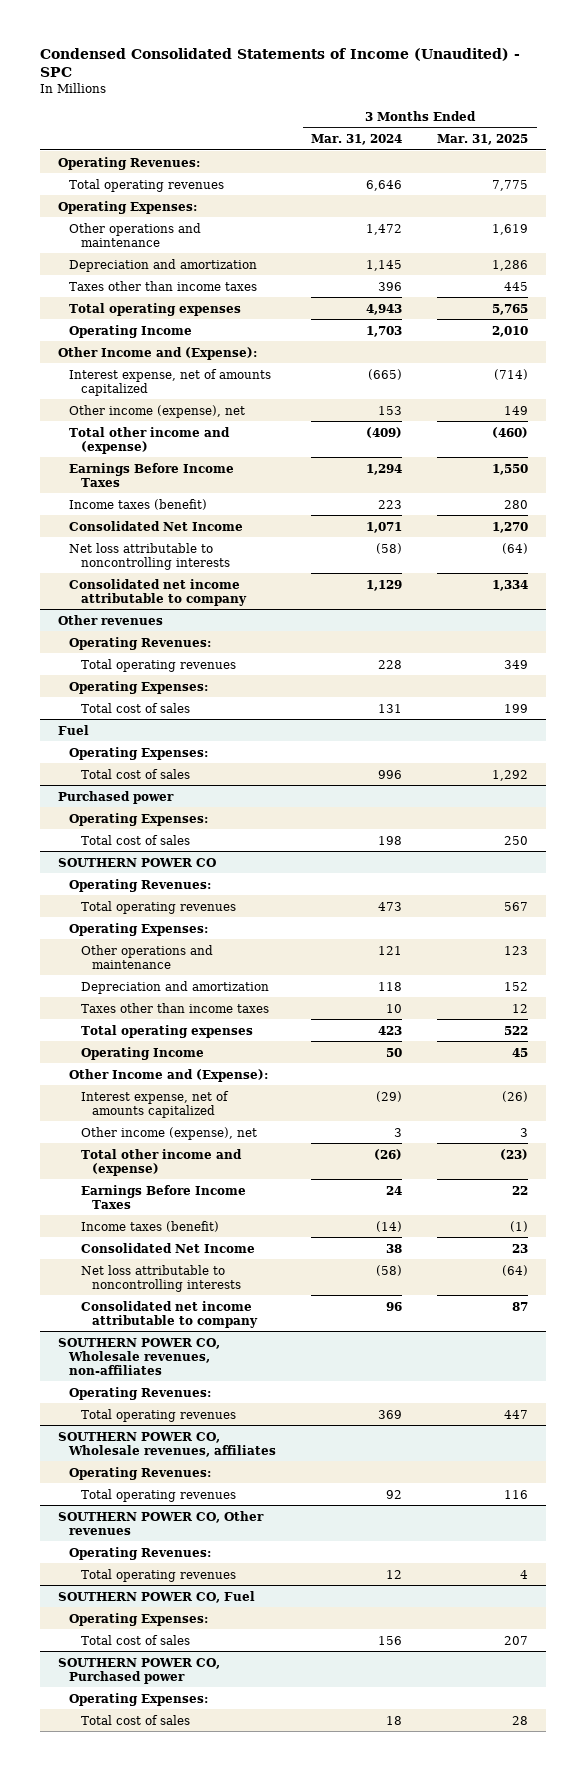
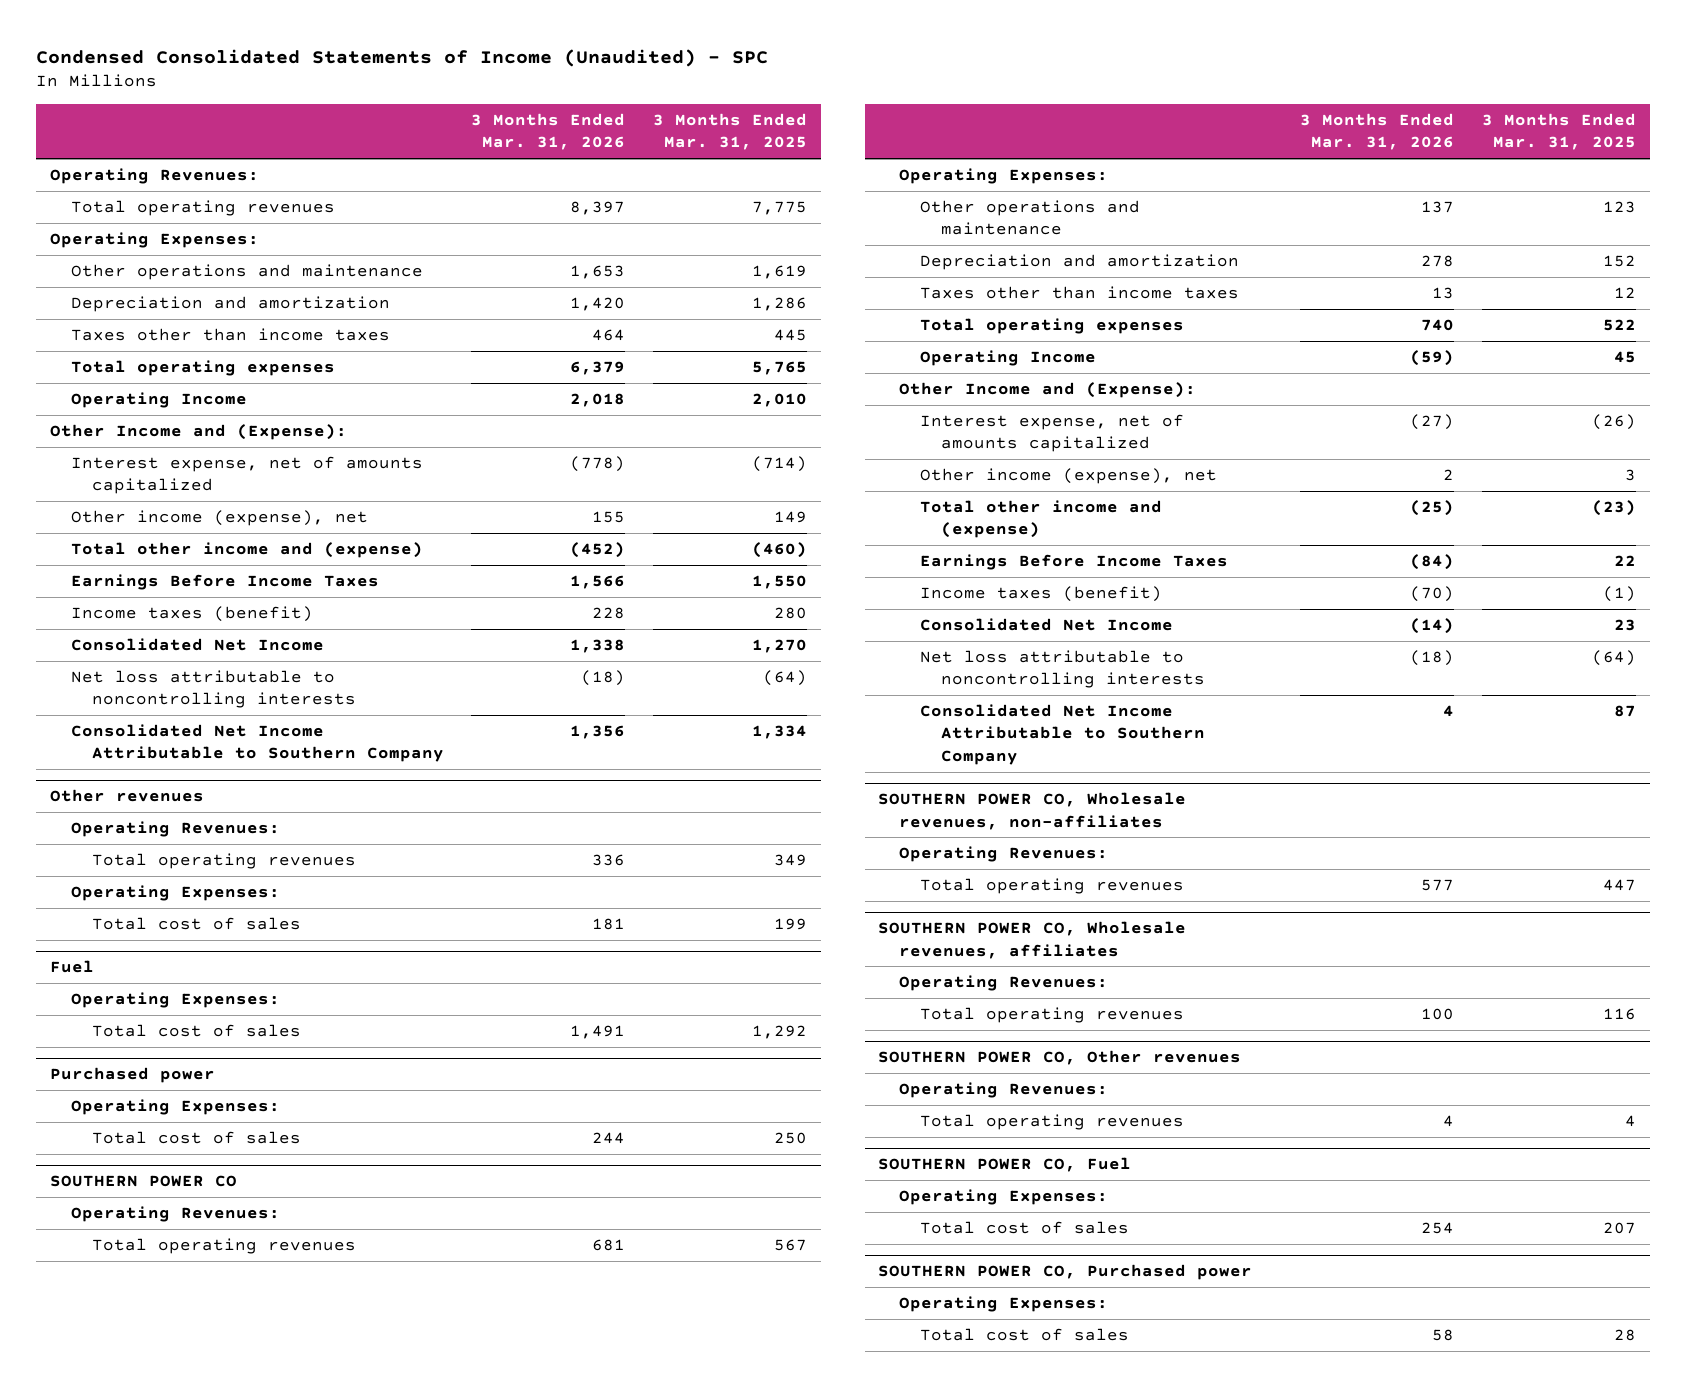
- | 3 Months Ended Mar. 31, 2024 | 3 Months Ended Mar. 31, 2025
+ | 3 Months Ended Mar. 31, 2026 | 3 Months Ended Mar. 31, 2025
- Consolidated net income attributable to company | 1,129 | 1,334
+ Consolidated Net Income Attributable to Southern Company | 1,356 | 1,334
@ SOUTHERN POWER CO
- Consolidated net income attributable to company | 96 | 87
+ Consolidated Net Income Attributable to Southern Company | 4 | 87

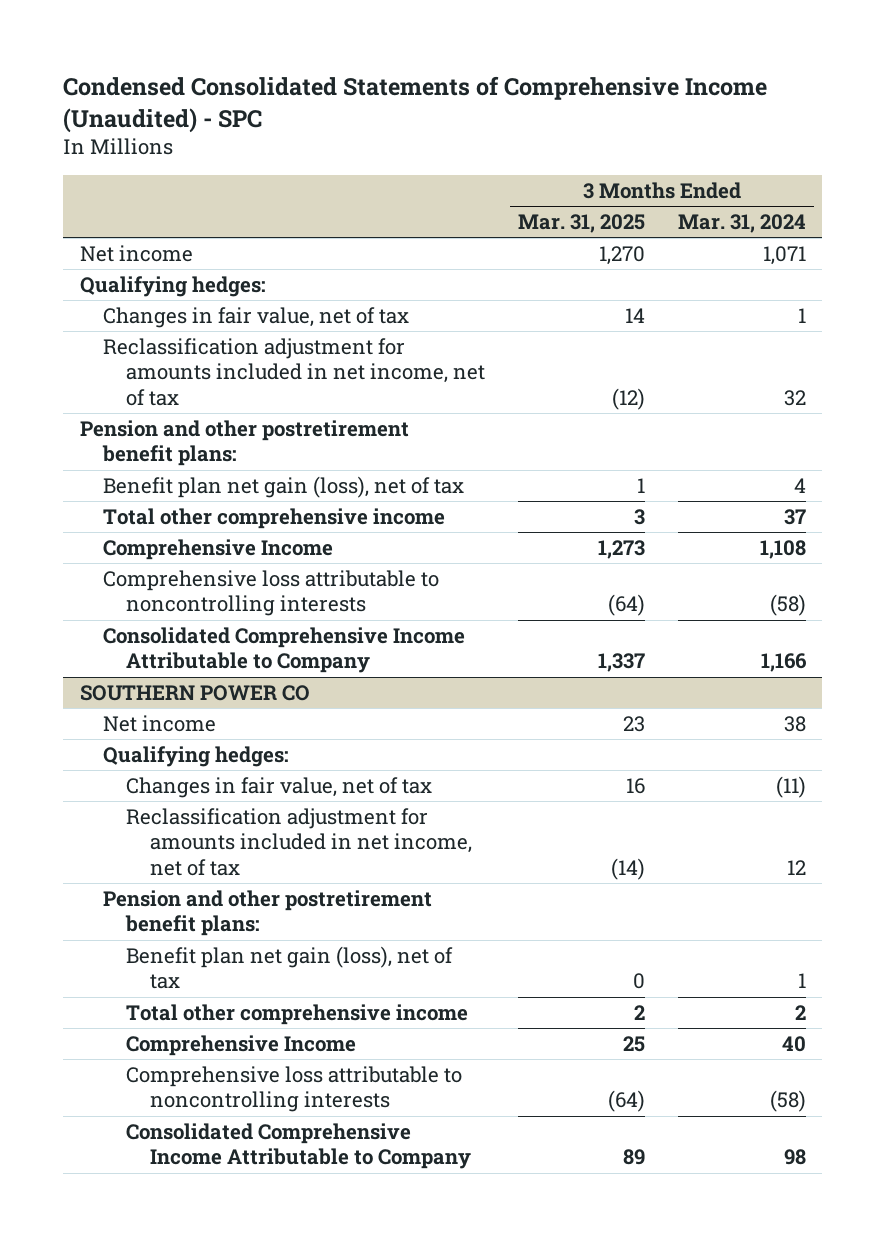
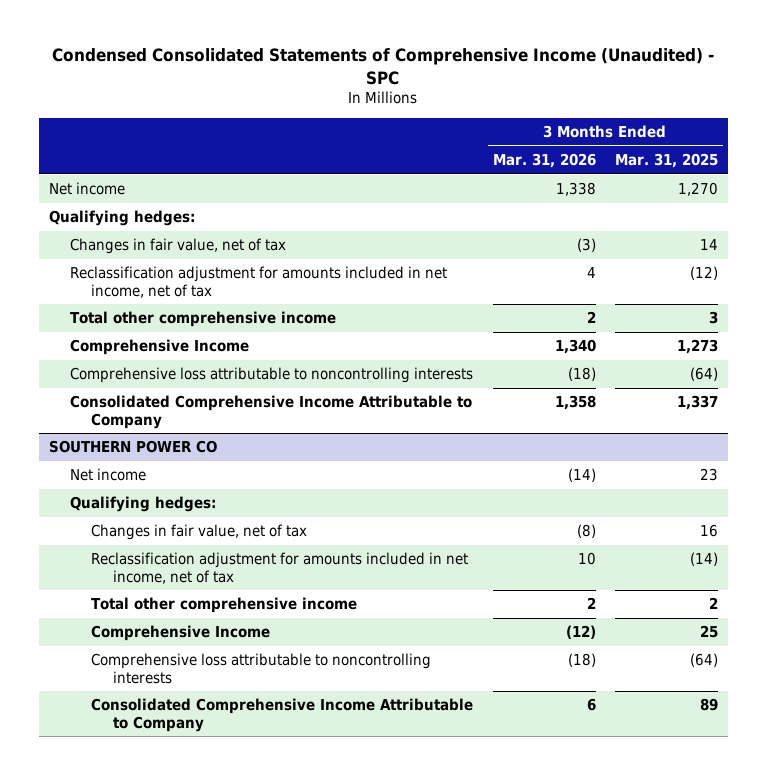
- | 3 Months Ended Mar. 31, 2025 | 3 Months Ended Mar. 31, 2024
+ | 3 Months Ended Mar. 31, 2026 | 3 Months Ended Mar. 31, 2025
- Pension and other postretirement benefit plans:
- Benefit plan net gain (loss), net of tax | 1 | 4
@ SOUTHERN POWER CO
- Pension and other postretirement benefit plans:
- Benefit plan net gain (loss), net of tax | 0 | 1

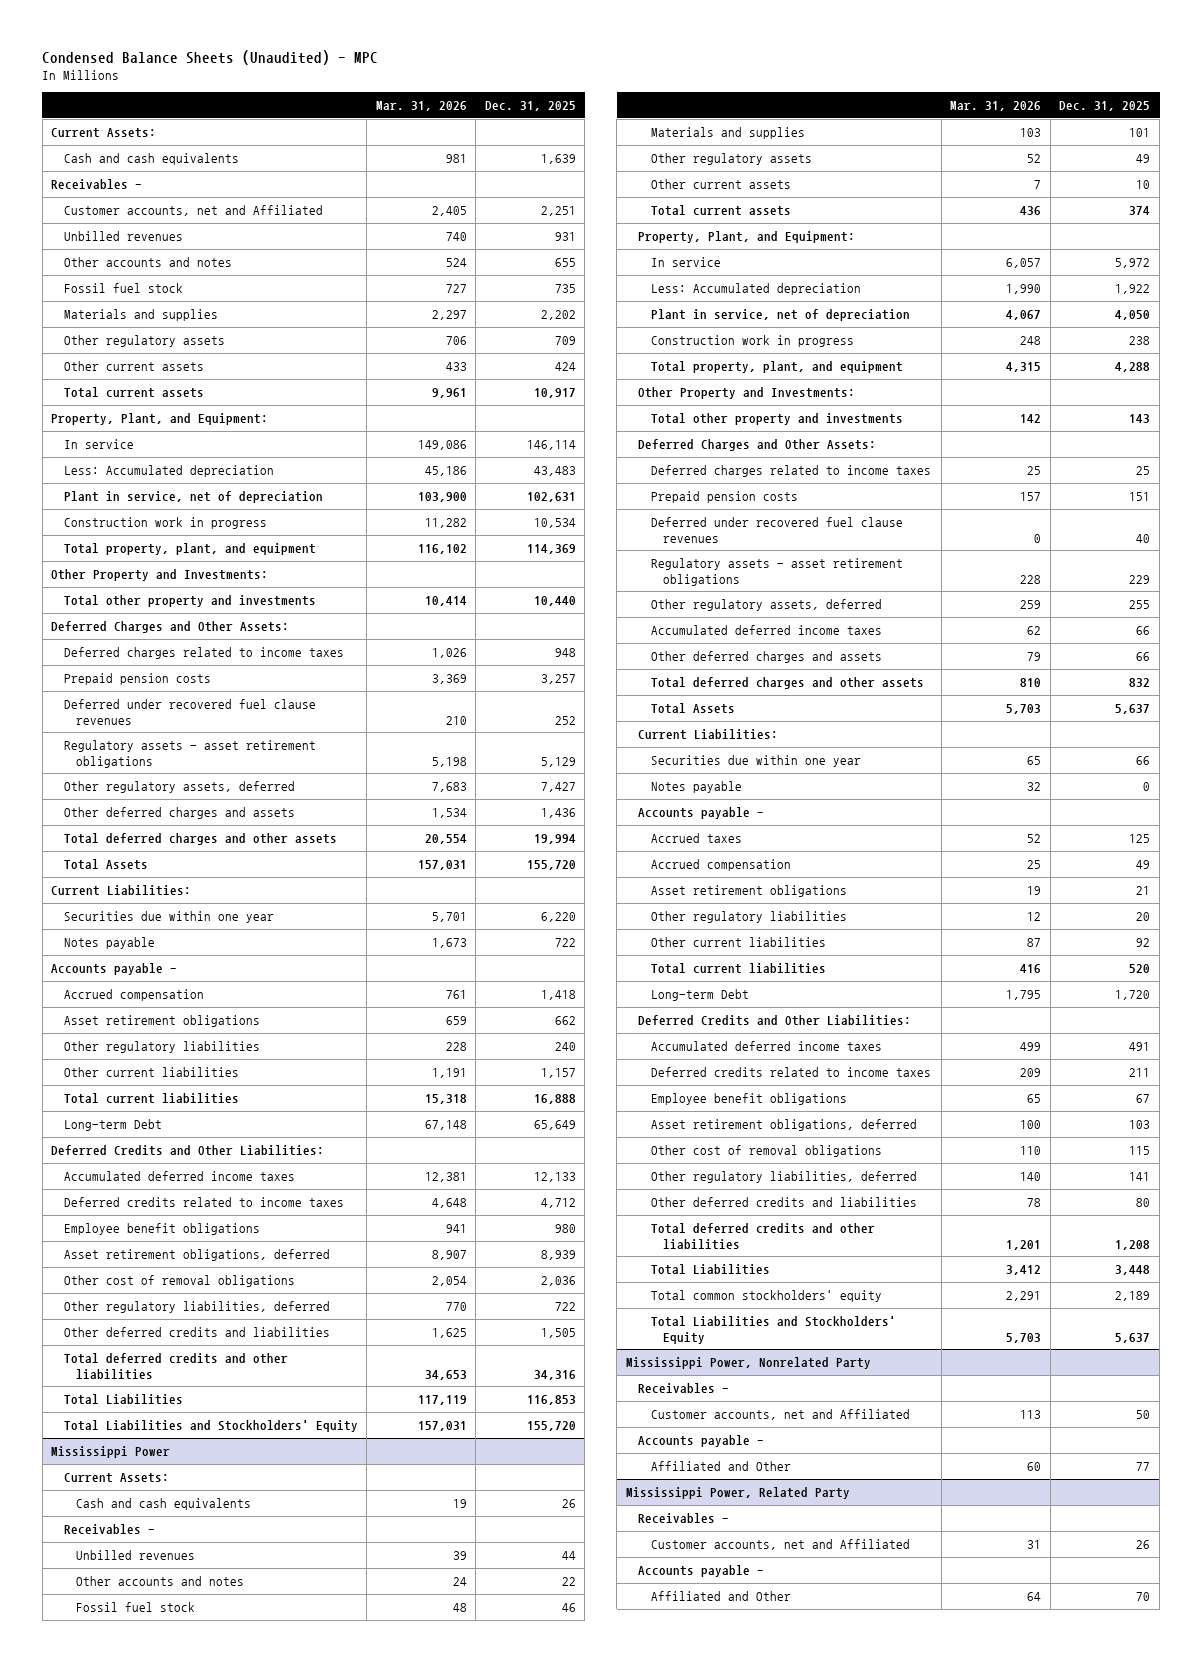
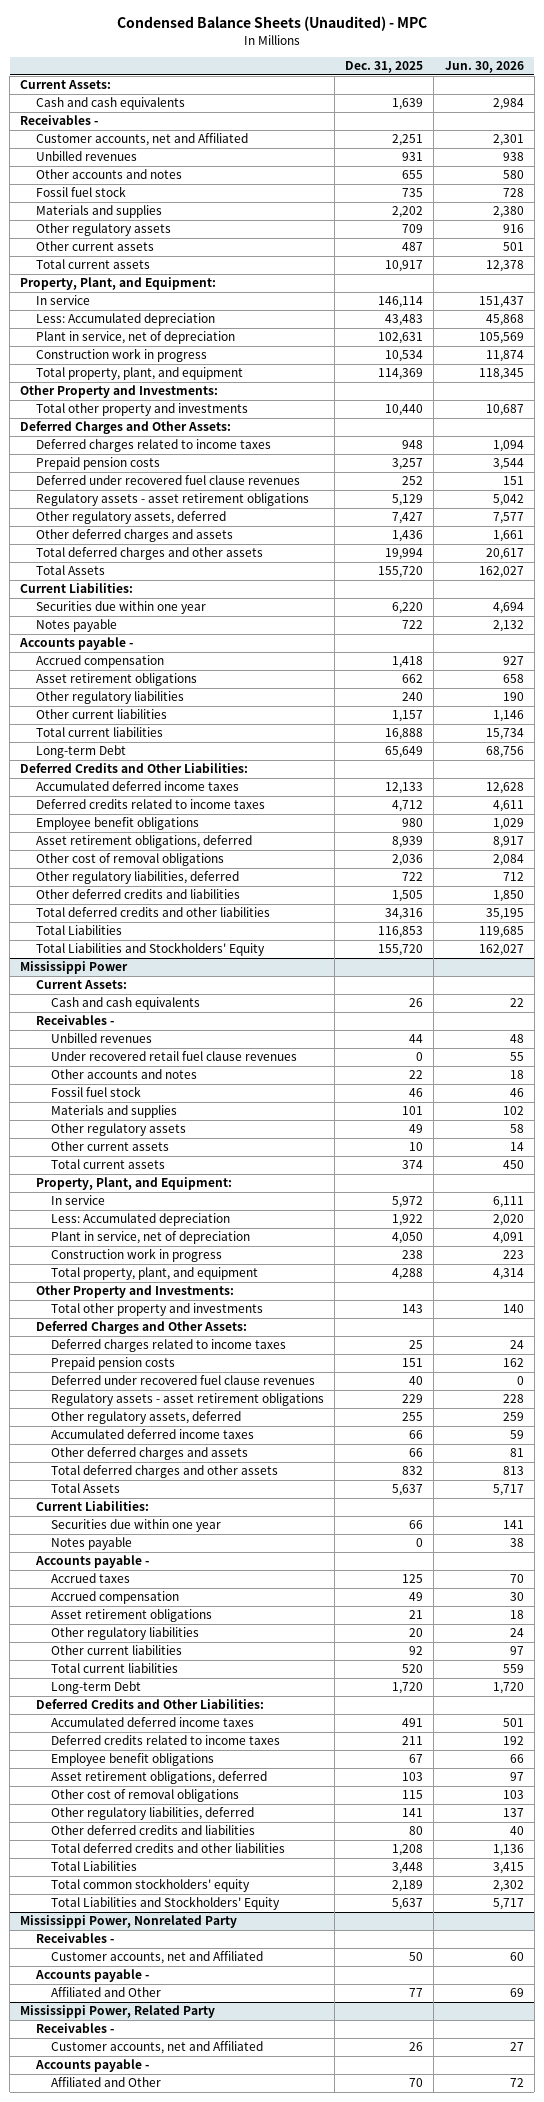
- | Mar. 31, 2026 | Dec. 31, 2025
+ | Dec. 31, 2025 | Jun. 30, 2026
- Other current assets | 433 | 424
+ Other current assets | 487 | 501
@ Mississippi Power
+ Under recovered retail fuel clause revenues | 0 | 55

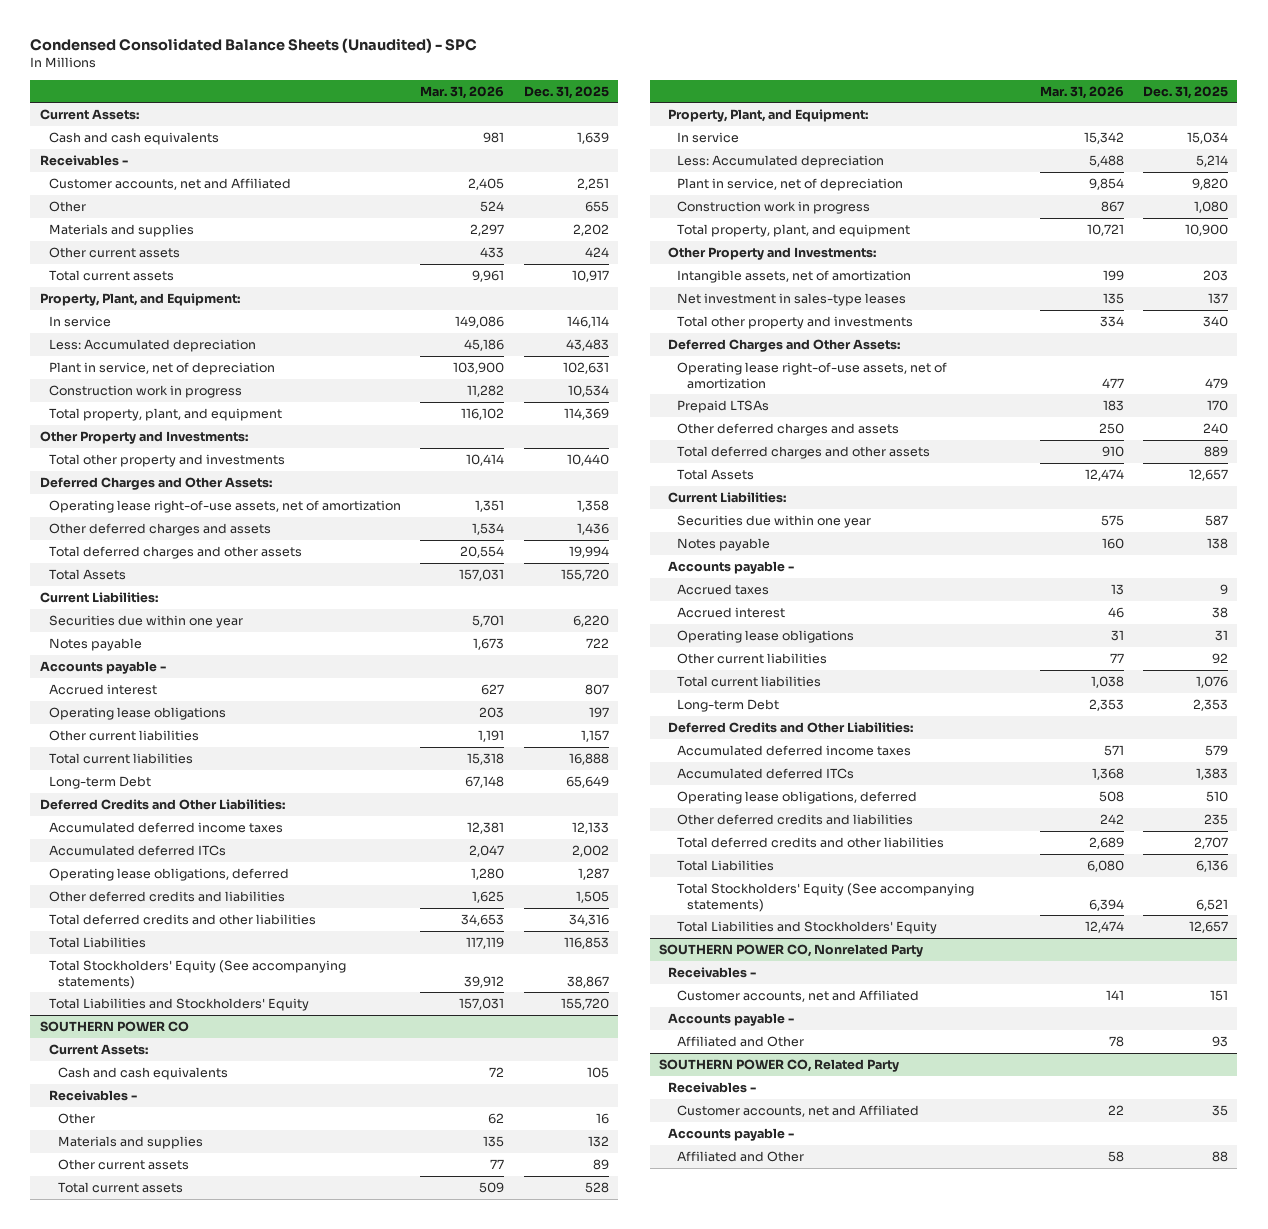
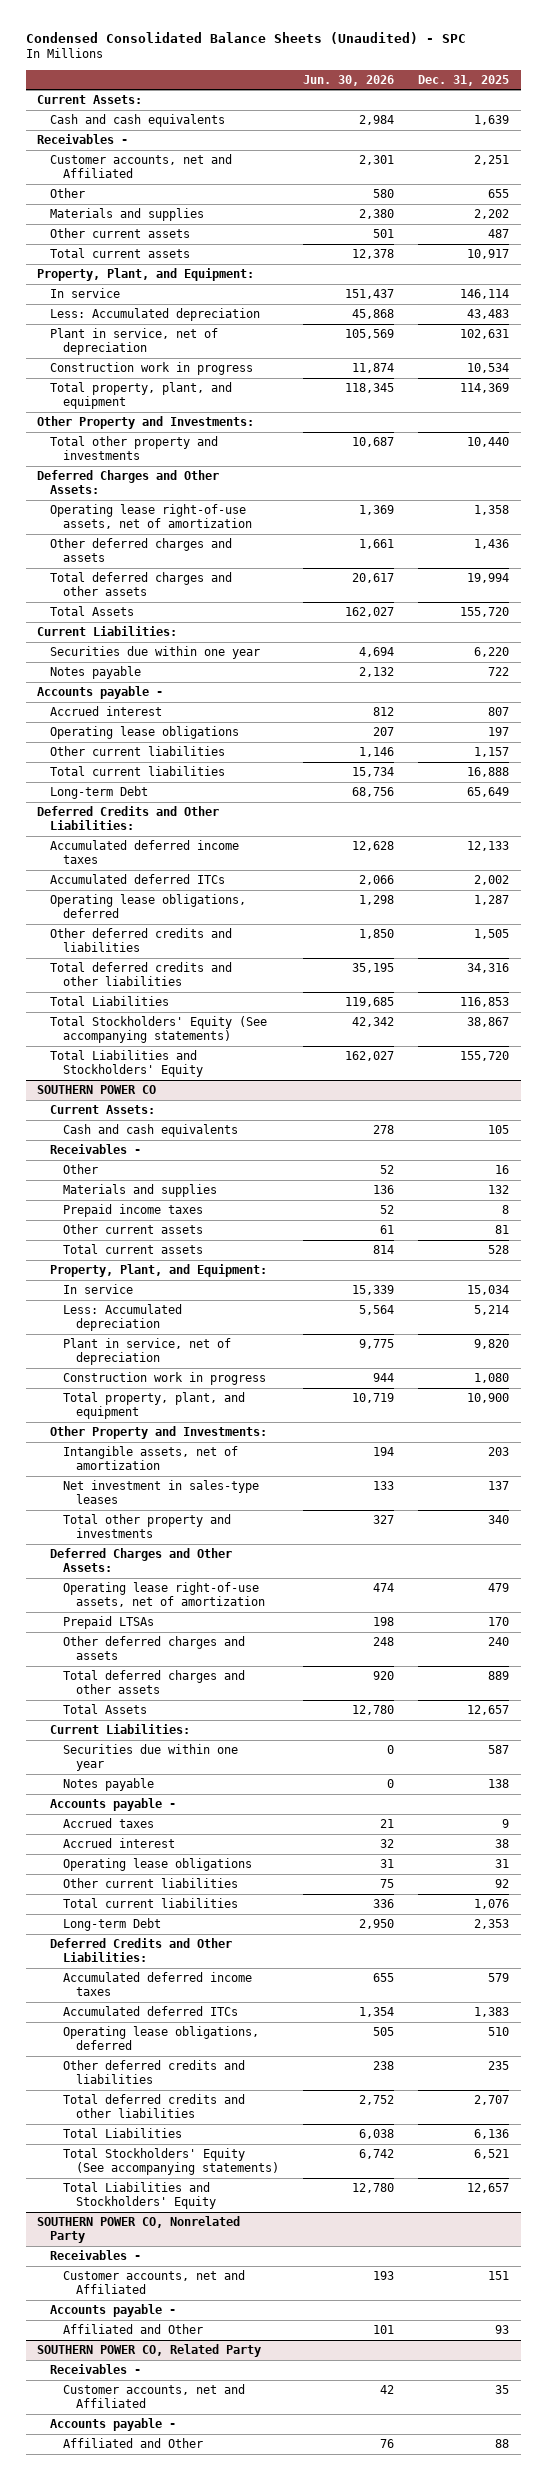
- | Mar. 31, 2026 | Dec. 31, 2025
+ | Jun. 30, 2026 | Dec. 31, 2025
- Other current assets | 433 | 424
+ Other current assets | 501 | 487
@ SOUTHERN POWER CO
- Other current assets | 77 | 89
+ Prepaid income taxes | 52 | 8
+ Other current assets | 61 | 81

